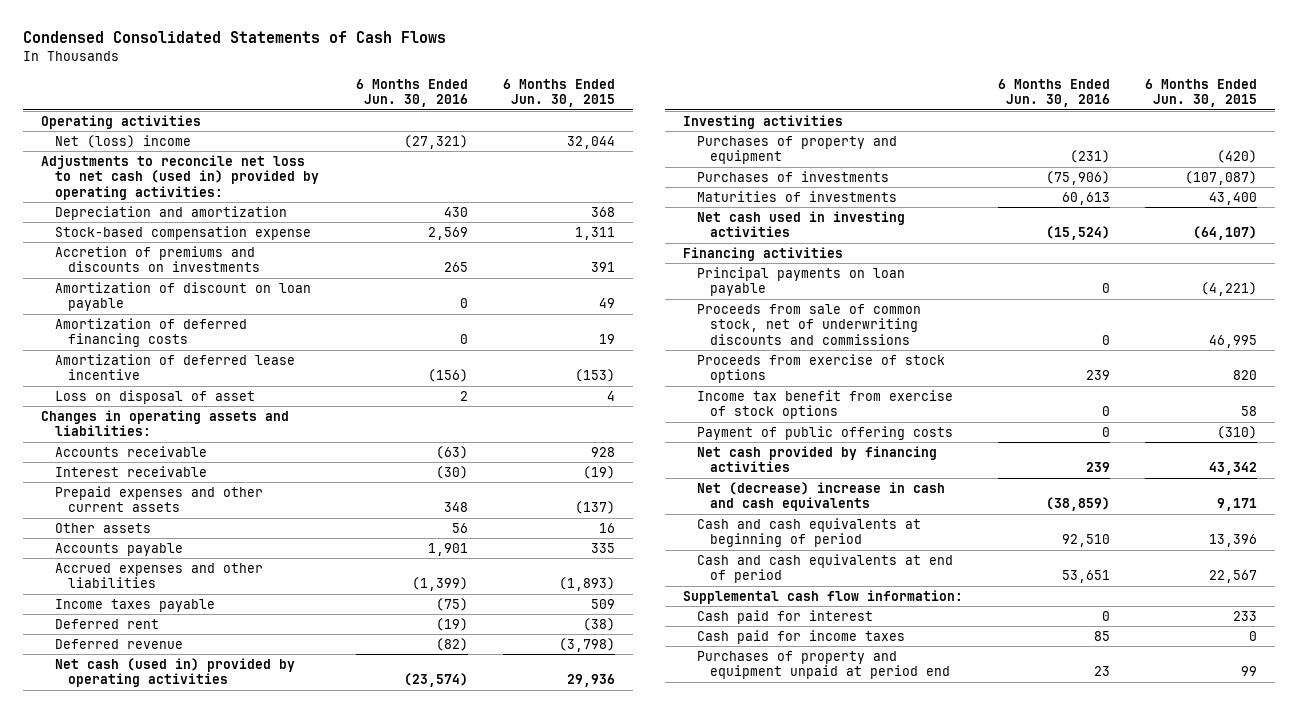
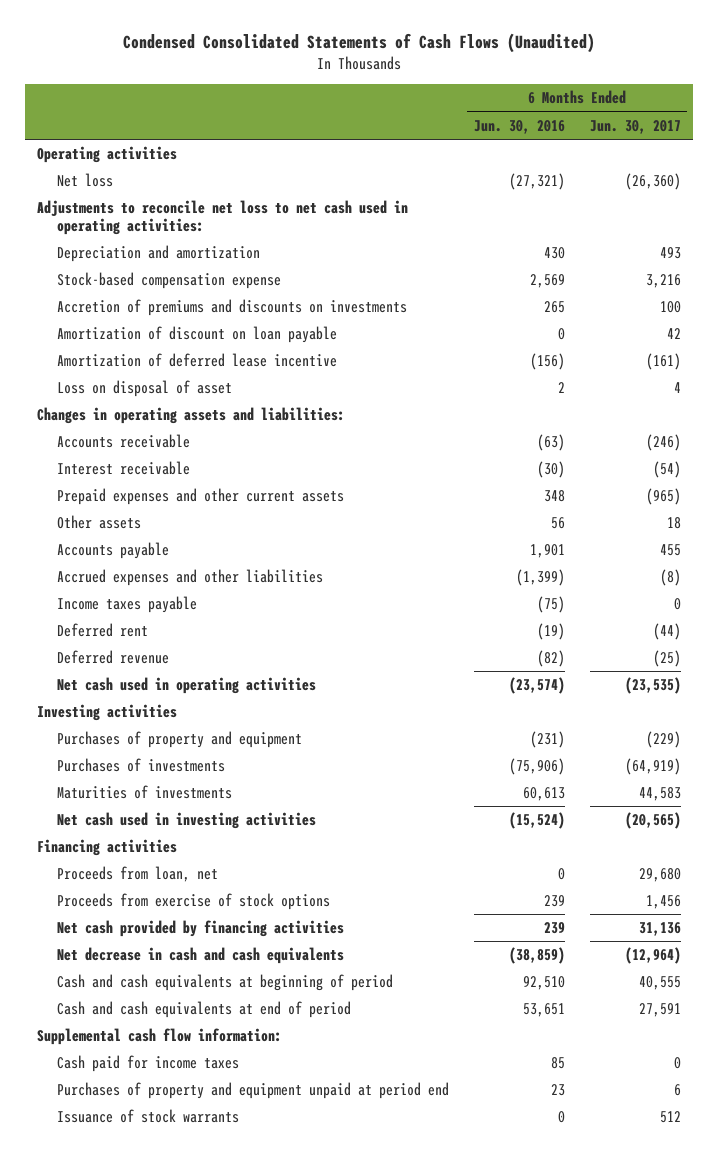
- Condensed Consolidated Statements of Cash Flows
+ Condensed Consolidated Statements of Cash Flows (Unaudited)
- | 6 Months Ended Jun. 30, 2016 | 6 Months Ended Jun. 30, 2015
+ | 6 Months Ended Jun. 30, 2016 | 6 Months Ended Jun. 30, 2017
- Net (loss) income | (27,321) | 32,044
- Adjustments to reconcile net loss to net cash (used in) provided by operating activities:
+ Net loss | (27,321) | (26,360)
+ Adjustments to reconcile net loss to net cash used in operating activities:
- Amortization of deferred financing costs | 0 | 19
- Net cash (used in) provided by operating activities | (23,574) | 29,936
+ Net cash used in operating activities | (23,574) | (23,535)
- Principal payments on loan payable | 0 | (4,221)
- Proceeds from sale of common stock, net of underwriting discounts and commissions | 0 | 46,995
+ Proceeds from loan, net | 0 | 29,680
- Income tax benefit from exercise of stock options | 0 | 58
- Payment of public offering costs | 0 | (310)
- Net (decrease) increase in cash and cash equivalents | (38,859) | 9,171
+ Net decrease in cash and cash equivalents | (38,859) | (12,964)
- Cash paid for interest | 0 | 233
+ Issuance of stock warrants | 0 | 512

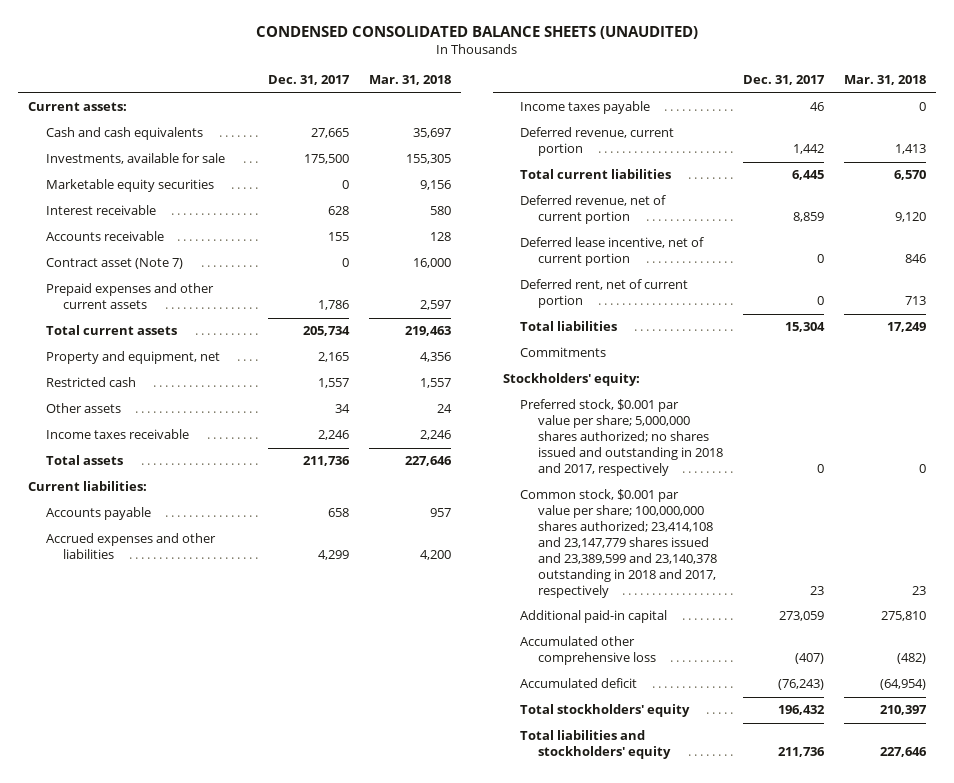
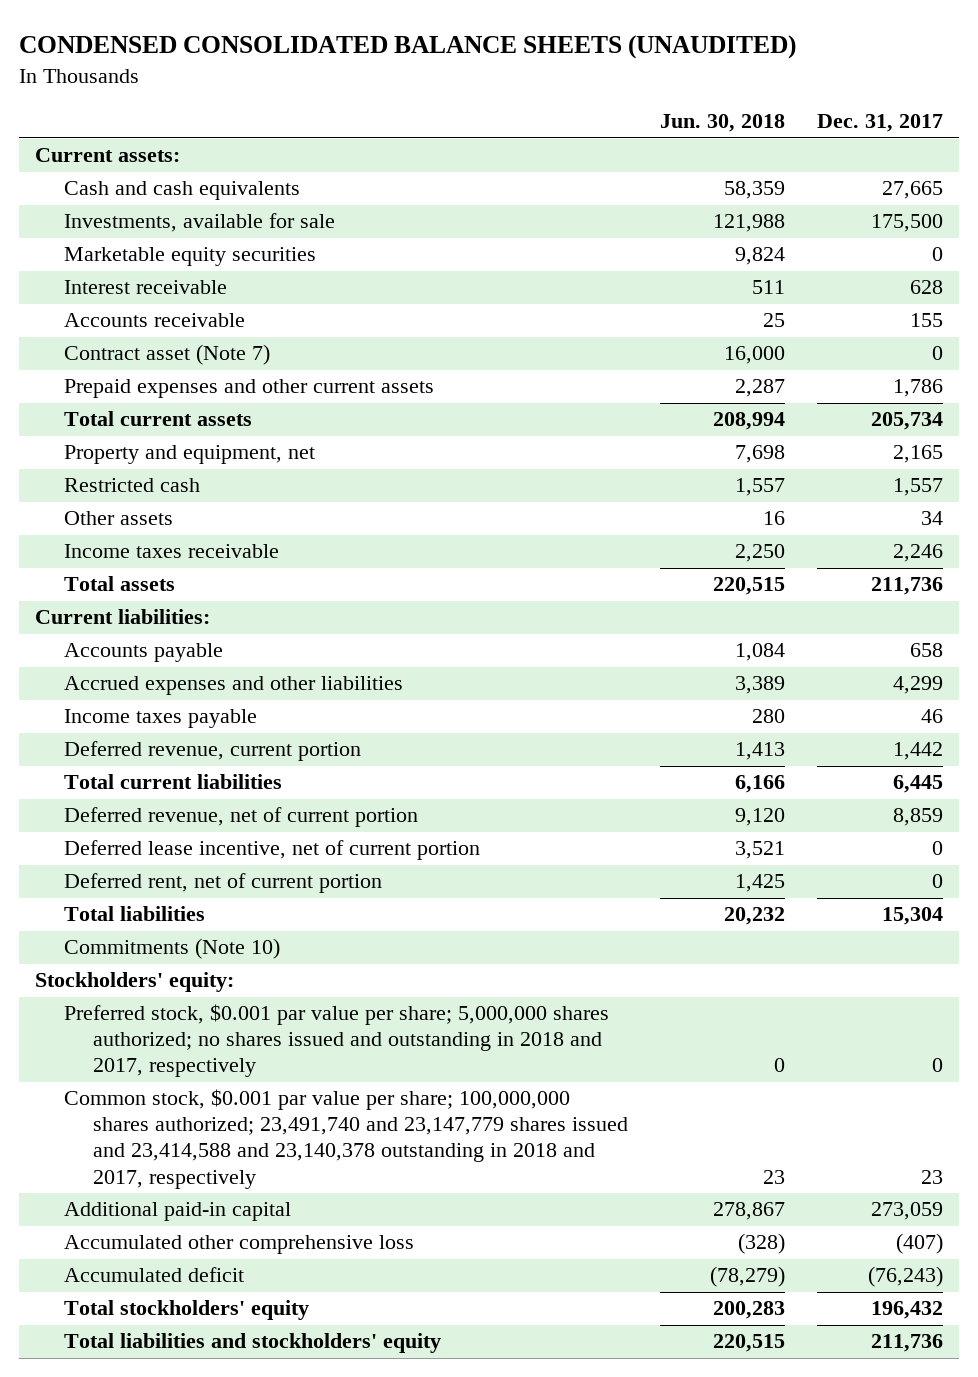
- | Dec. 31, 2017 | Mar. 31, 2018
+ | Jun. 30, 2018 | Dec. 31, 2017
- Commitments
+ Commitments (Note 10)
- Common stock, $0.001 par value per share; 100,000,000 shares authorized; 23,414,108 and 23,147,779 shares issued and 23,389,599 and 23,140,378 outstanding in 2018 and 2017, respectively | 23 | 23
+ Common stock, $0.001 par value per share; 100,000,000 shares authorized; 23,491,740 and 23,147,779 shares issued and 23,414,588 and 23,140,378 outstanding in 2018 and 2017, respectively | 23 | 23

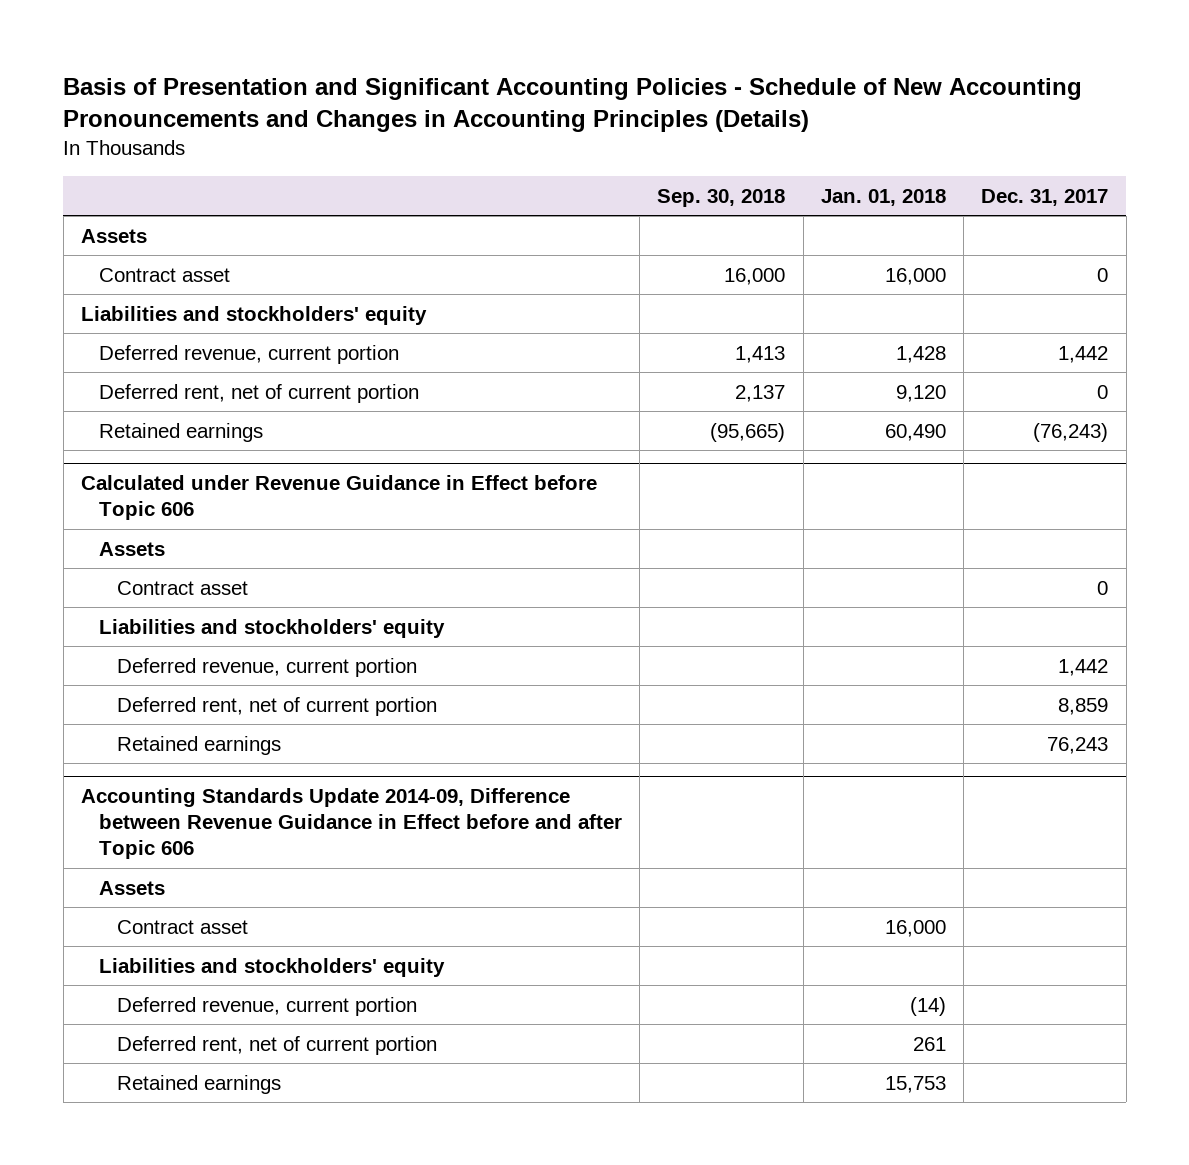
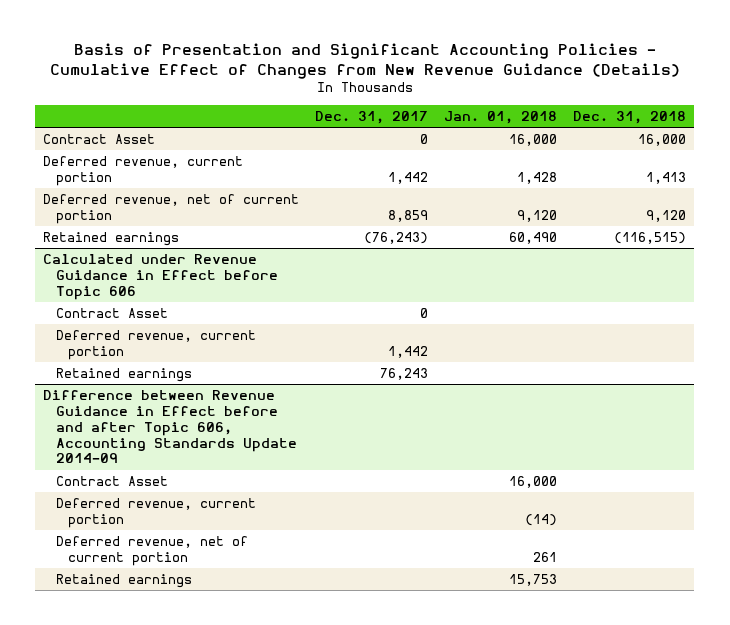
- Basis of Presentation and Significant Accounting Policies - Schedule of New Accounting Pronouncements and Changes in Accounting Principles (Details)
+ Basis of Presentation and Significant Accounting Policies - Cumulative Effect of Changes from New Revenue Guidance (Details)
- | Sep. 30, 2018 | Jan. 01, 2018 | Dec. 31, 2017
+ | Dec. 31, 2017 | Jan. 01, 2018 | Dec. 31, 2018
- Assets
- Contract asset | 16,000 | 16,000 | 0
- Liabilities and stockholders' equity
+ Contract Asset | 0 | 16,000 | 16,000
- Deferred rent, net of current portion | 2,137 | 9,120 | 0
+ Deferred revenue, net of current portion | 8,859 | 9,120 | 9,120
@ Calculated under Revenue Guidance in Effect before Topic 606
- Assets
- Contract asset | | | 0
- Liabilities and stockholders' equity
+ Contract Asset | 0 | |
- Deferred rent, net of current portion | | | 8,859
- Accounting Standards Update 2014-09, Difference between Revenue Guidance in Effect before and after Topic 606
- Assets
- Contract asset | | 16,000 |
- Liabilities and stockholders' equity
+ Difference between Revenue Guidance in Effect before and after Topic 606, Accounting Standards Update 2014-09
+ Contract Asset | | 16,000 |
- Deferred rent, net of current portion | | 261 |
+ Deferred revenue, net of current portion | | 261 |

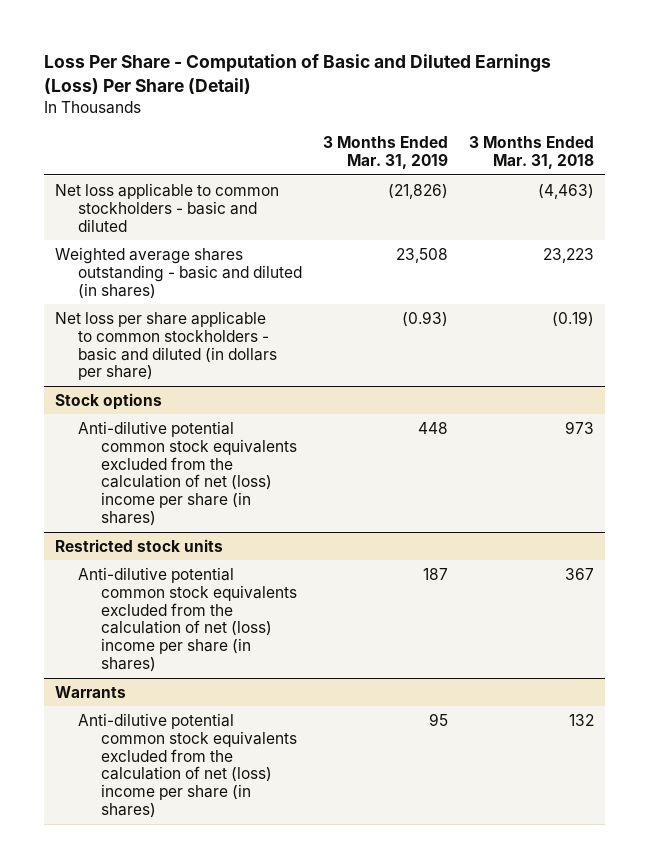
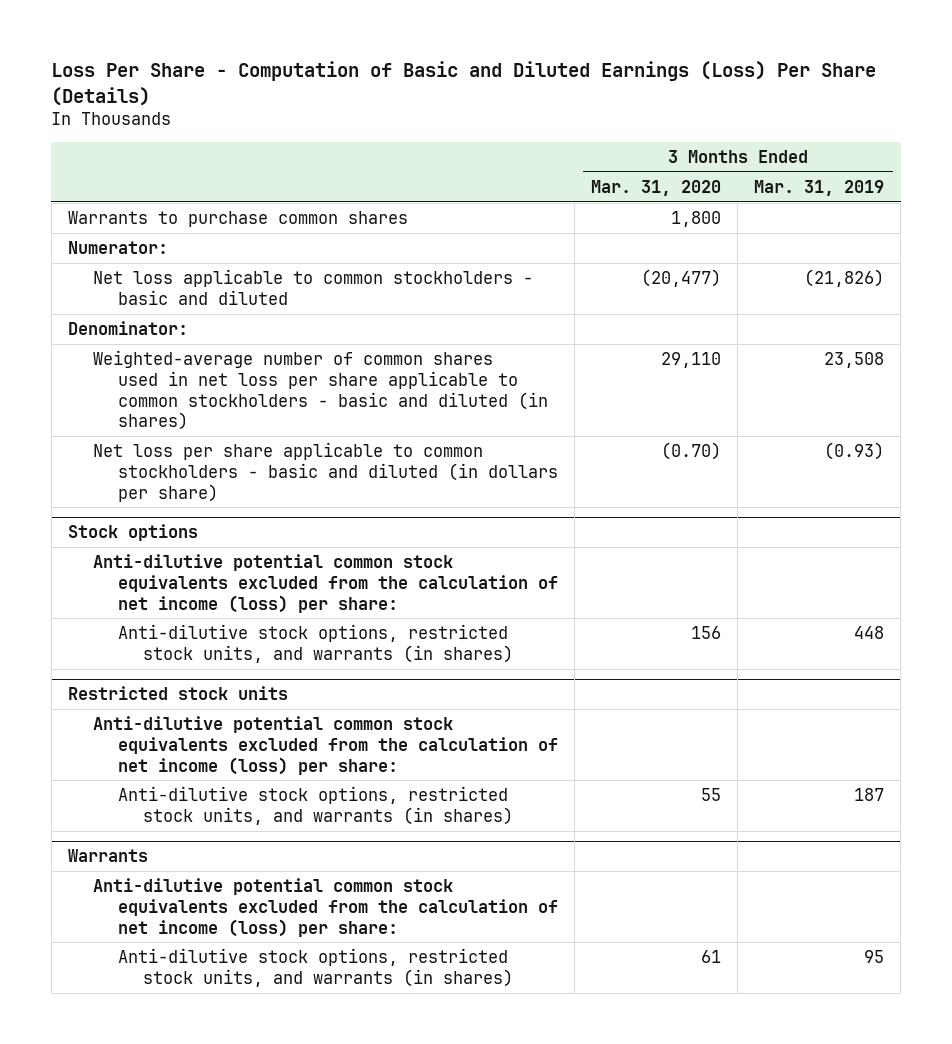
- Loss Per Share - Computation of Basic and Diluted Earnings (Loss) Per Share (Detail)
+ Loss Per Share - Computation of Basic and Diluted Earnings (Loss) Per Share (Details)
- | 3 Months Ended Mar. 31, 2019 | 3 Months Ended Mar. 31, 2018
+ | 3 Months Ended Mar. 31, 2020 | 3 Months Ended Mar. 31, 2019
+ Warrants to purchase common shares | 1,800 |
+ Numerator:
- Weighted average shares outstanding - basic and diluted (in shares) | 23,508 | 23,223
+ Denominator:
+ Weighted-average number of common shares used in net loss per share applicable to common stockholders - basic and diluted (in shares) | 29,110 | 23,508
@ Stock options
- Anti-dilutive potential common stock equivalents excluded from the calculation of net (loss) income per share (in shares) | 448 | 973
+ Anti-dilutive potential common stock equivalents excluded from the calculation of net income (loss) per share:
+ Anti-dilutive stock options, restricted stock units, and warrants (in shares) | 156 | 448
@ Restricted stock units
- Anti-dilutive potential common stock equivalents excluded from the calculation of net (loss) income per share (in shares) | 187 | 367
+ Anti-dilutive potential common stock equivalents excluded from the calculation of net income (loss) per share:
+ Anti-dilutive stock options, restricted stock units, and warrants (in shares) | 55 | 187
@ Warrants
- Anti-dilutive potential common stock equivalents excluded from the calculation of net (loss) income per share (in shares) | 95 | 132
+ Anti-dilutive potential common stock equivalents excluded from the calculation of net income (loss) per share:
+ Anti-dilutive stock options, restricted stock units, and warrants (in shares) | 61 | 95

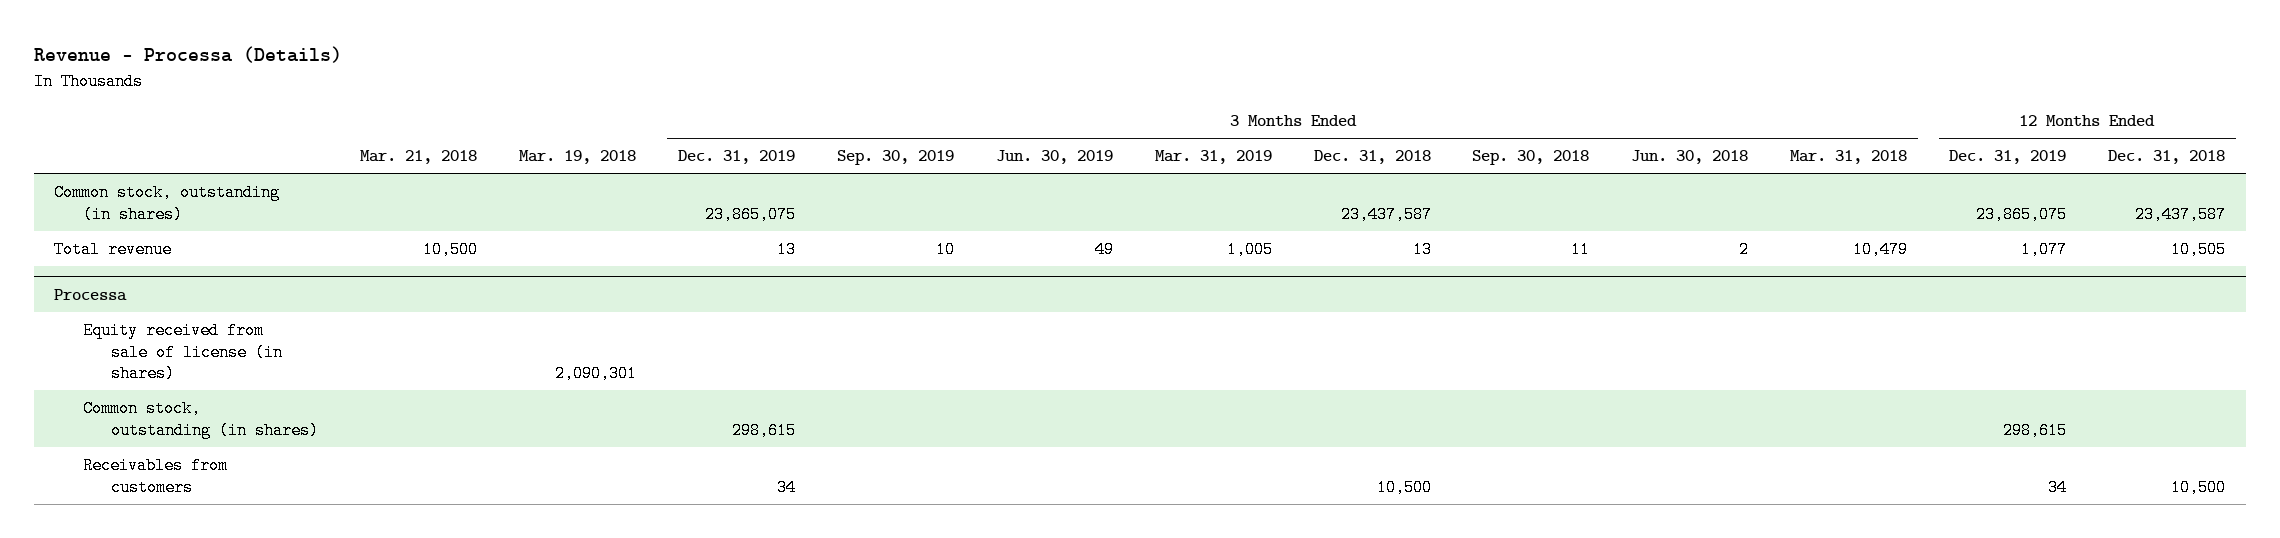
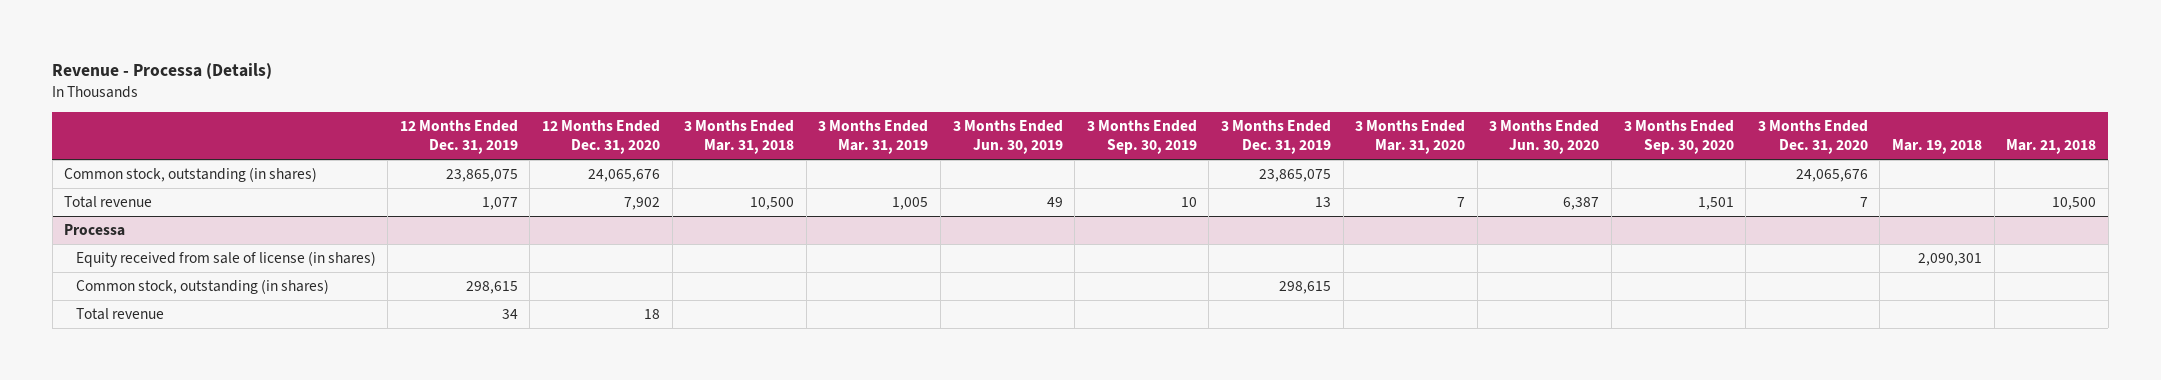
- | Mar. 21, 2018 | Mar. 19, 2018 | 3 Months Ended Dec. 31, 2019 | 3 Months Ended Sep. 30, 2019 | 3 Months Ended Jun. 30, 2019 | 3 Months Ended Mar. 31, 2019 | 3 Months Ended Dec. 31, 2018 | 3 Months Ended Sep. 30, 2018 | 3 Months Ended Jun. 30, 2018 | 3 Months Ended Mar. 31, 2018 | 12 Months Ended Dec. 31, 2019 | 12 Months Ended Dec. 31, 2018
+ | 12 Months Ended Dec. 31, 2019 | 12 Months Ended Dec. 31, 2020 | 3 Months Ended Mar. 31, 2018 | 3 Months Ended Mar. 31, 2019 | 3 Months Ended Jun. 30, 2019 | 3 Months Ended Sep. 30, 2019 | 3 Months Ended Dec. 31, 2019 | 3 Months Ended Mar. 31, 2020 | 3 Months Ended Jun. 30, 2020 | 3 Months Ended Sep. 30, 2020 | 3 Months Ended Dec. 31, 2020 | Mar. 19, 2018 | Mar. 21, 2018
- Total revenue | 10,500 | | 13 | 10 | 49 | 1,005 | 13 | 11 | 2 | 10,479 | 1,077 | 10,505
+ Total revenue | 1,077 | 7,902 | 10,500 | 1,005 | 49 | 10 | 13 | 7 | 6,387 | 1,501 | 7 | | 10,500
@ Processa
- Receivables from customers | | | 34 | | | | 10,500 | | | | 34 | 10,500
+ Total revenue | 34 | 18 | | | | | | | | | | |

